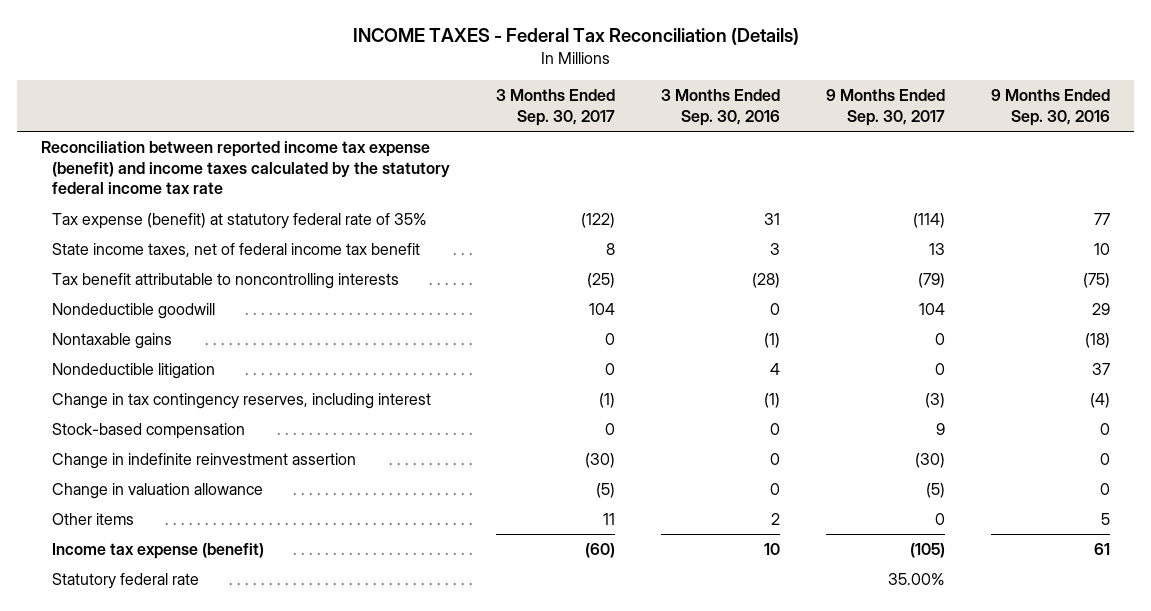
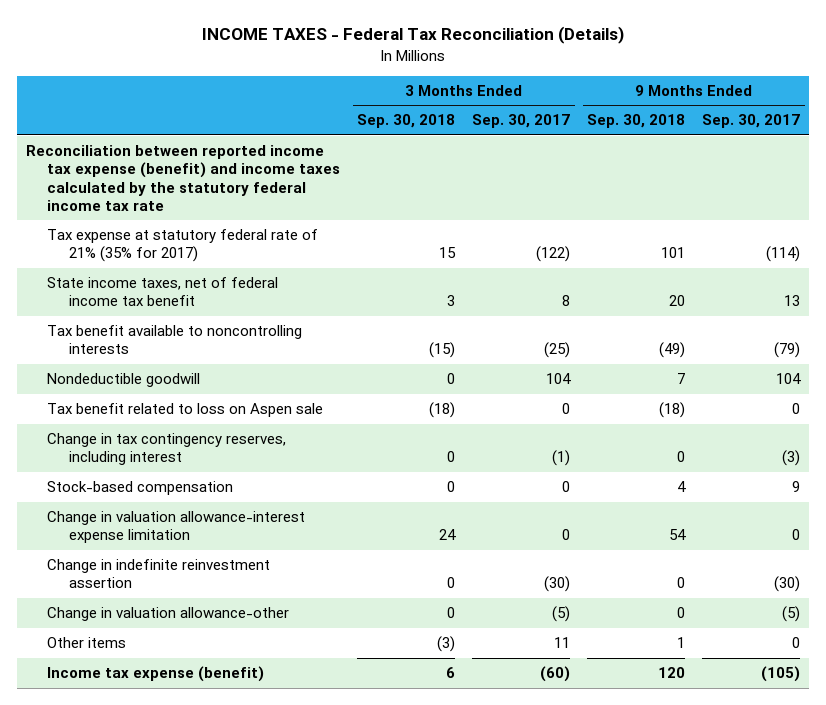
- | 3 Months Ended Sep. 30, 2017 | 3 Months Ended Sep. 30, 2016 | 9 Months Ended Sep. 30, 2017 | 9 Months Ended Sep. 30, 2016
+ | 3 Months Ended Sep. 30, 2018 | 3 Months Ended Sep. 30, 2017 | 9 Months Ended Sep. 30, 2018 | 9 Months Ended Sep. 30, 2017
- Tax expense (benefit) at statutory federal rate of 35% | (122) | 31 | (114) | 77
+ Tax expense at statutory federal rate of 21% (35% for 2017) | 15 | (122) | 101 | (114)
- Tax benefit attributable to noncontrolling interests | (25) | (28) | (79) | (75)
+ Tax benefit available to noncontrolling interests | (15) | (25) | (49) | (79)
- Nontaxable gains | 0 | (1) | 0 | (18)
- Nondeductible litigation | 0 | 4 | 0 | 37
+ Tax benefit related to loss on Aspen sale | (18) | 0 | (18) | 0
+ Change in valuation allowance-interest expense limitation | 24 | 0 | 54 | 0
- Change in valuation allowance | (5) | 0 | (5) | 0
+ Change in valuation allowance-other | 0 | (5) | 0 | (5)
- Statutory federal rate | | | 35.00% |

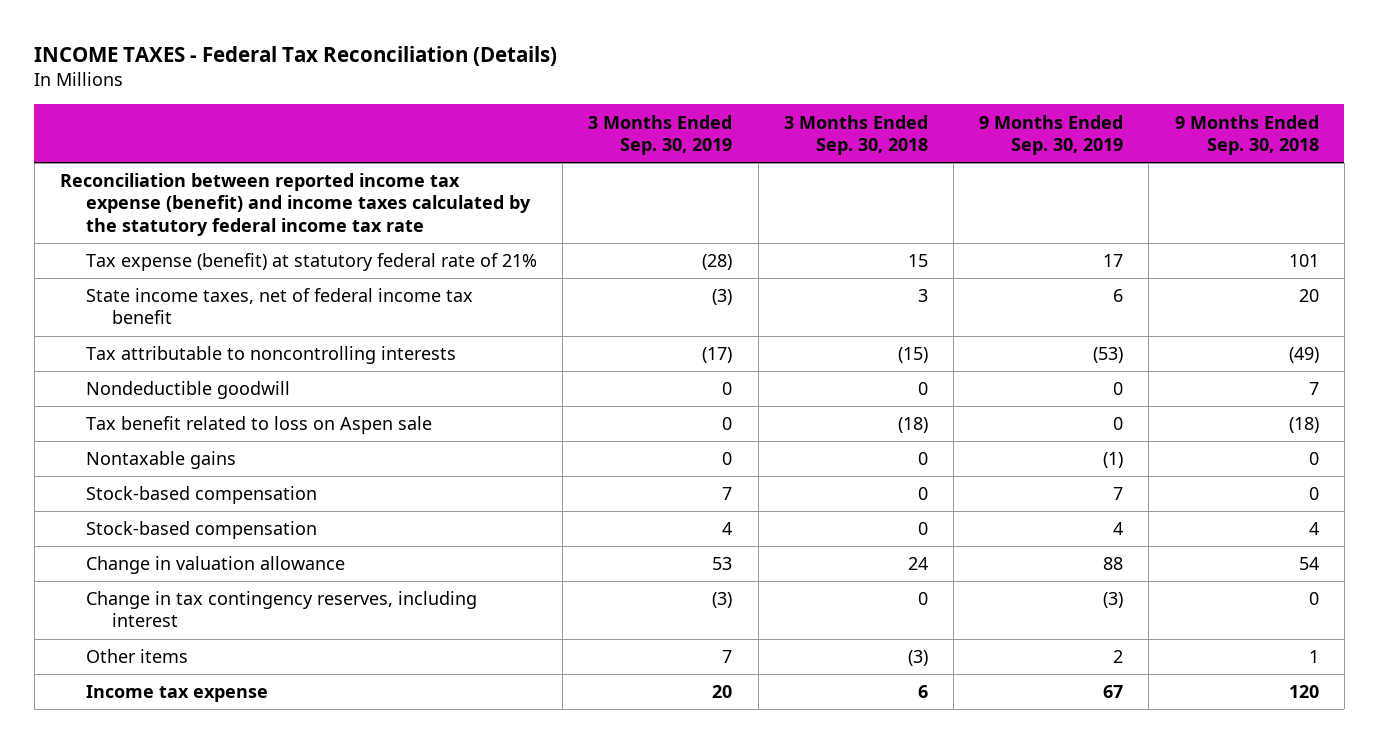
- | 3 Months Ended Sep. 30, 2018 | 3 Months Ended Sep. 30, 2017 | 9 Months Ended Sep. 30, 2018 | 9 Months Ended Sep. 30, 2017
+ | 3 Months Ended Sep. 30, 2019 | 3 Months Ended Sep. 30, 2018 | 9 Months Ended Sep. 30, 2019 | 9 Months Ended Sep. 30, 2018
- Tax expense at statutory federal rate of 21% (35% for 2017) | 15 | (122) | 101 | (114)
+ Tax expense (benefit) at statutory federal rate of 21% | (28) | 15 | 17 | 101
- Tax benefit available to noncontrolling interests | (15) | (25) | (49) | (79)
+ Tax attributable to noncontrolling interests | (17) | (15) | (53) | (49)
+ Nontaxable gains | 0 | 0 | (1) | 0
+ Stock-based compensation | 7 | 0 | 7 | 0
- Change in valuation allowance-interest expense limitation | 24 | 0 | 54 | 0
- Change in indefinite reinvestment assertion | 0 | (30) | 0 | (30)
- Change in valuation allowance-other | 0 | (5) | 0 | (5)
+ Change in valuation allowance | 53 | 24 | 88 | 54
moved down: Change in tax contingency reserves, including interest | (3) | 0 | (3) | 0
- Income tax expense (benefit) | 6 | (60) | 120 | (105)
+ Income tax expense | 20 | 6 | 67 | 120

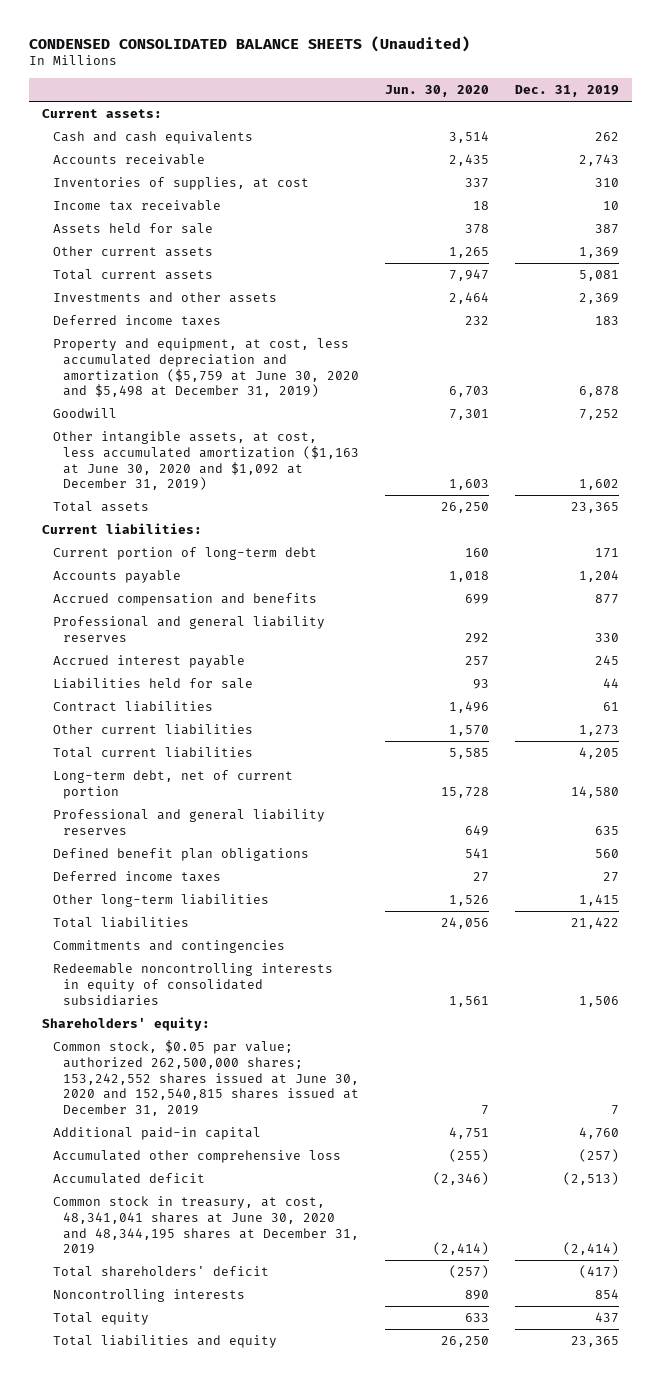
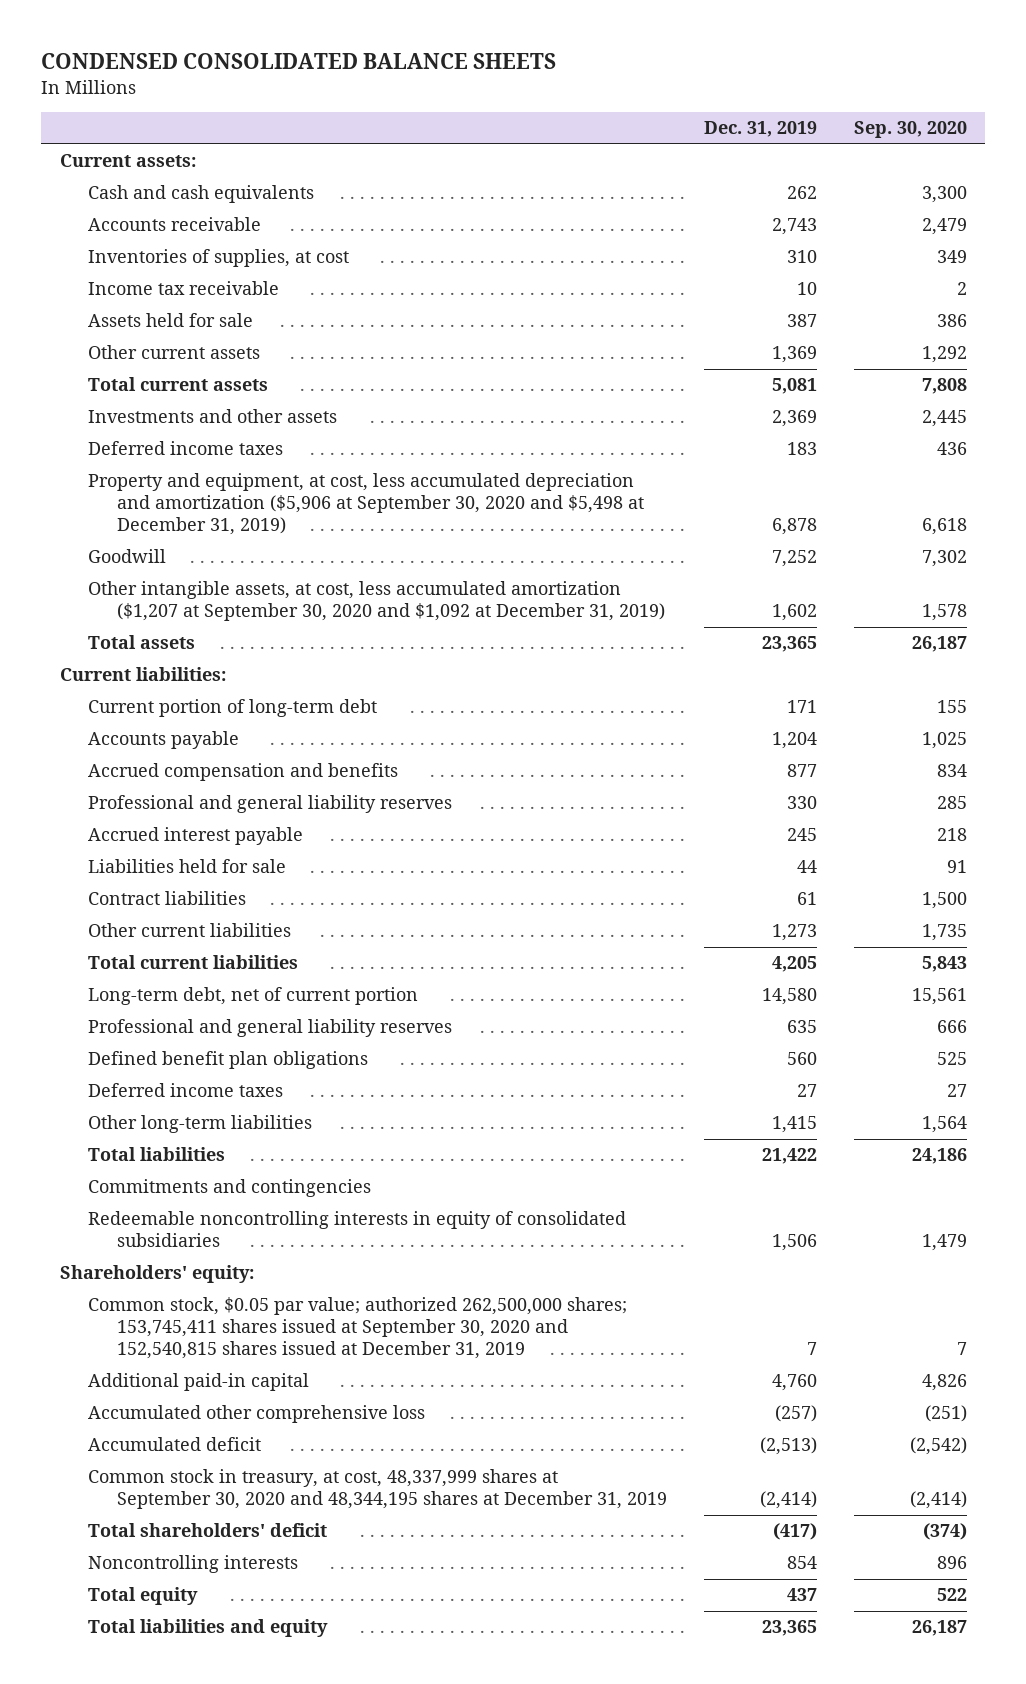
- CONDENSED CONSOLIDATED BALANCE SHEETS (Unaudited)
+ CONDENSED CONSOLIDATED BALANCE SHEETS
- | Jun. 30, 2020 | Dec. 31, 2019
+ | Dec. 31, 2019 | Sep. 30, 2020
- Property and equipment, at cost, less accumulated depreciation and amortization ($5,759 at June 30, 2020 and $5,498 at December 31, 2019) | 6,703 | 6,878
+ Property and equipment, at cost, less accumulated depreciation and amortization ($5,906 at September 30, 2020 and $5,498 at December 31, 2019) | 6,878 | 6,618
- Other intangible assets, at cost, less accumulated amortization ($1,163 at June 30, 2020 and $1,092 at December 31, 2019) | 1,603 | 1,602
+ Other intangible assets, at cost, less accumulated amortization ($1,207 at September 30, 2020 and $1,092 at December 31, 2019) | 1,602 | 1,578
- Common stock, $0.05 par value; authorized 262,500,000 shares; 153,242,552 shares issued at June 30, 2020 and 152,540,815 shares issued at December 31, 2019 | 7 | 7
+ Common stock, $0.05 par value; authorized 262,500,000 shares; 153,745,411 shares issued at September 30, 2020 and 152,540,815 shares issued at December 31, 2019 | 7 | 7
- Common stock in treasury, at cost, 48,341,041 shares at June 30, 2020 and 48,344,195 shares at December 31, 2019 | (2,414) | (2,414)
+ Common stock in treasury, at cost, 48,337,999 shares at September 30, 2020 and 48,344,195 shares at December 31, 2019 | (2,414) | (2,414)

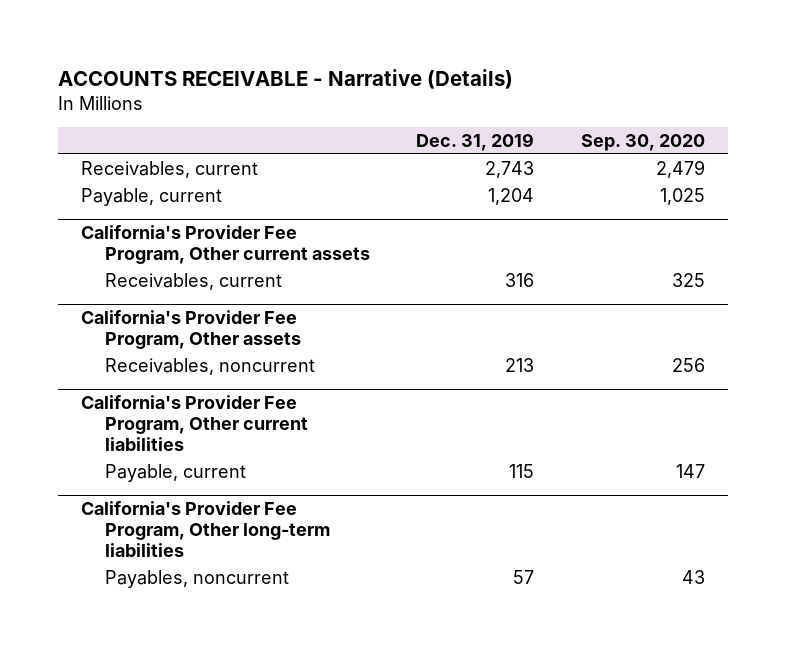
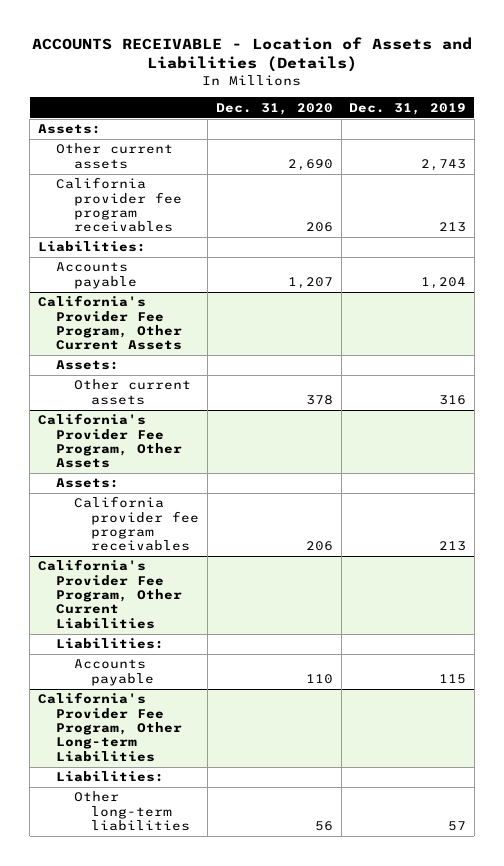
- ACCOUNTS RECEIVABLE - Narrative (Details)
+ ACCOUNTS RECEIVABLE - Location of Assets and Liabilities (Details)
- | Dec. 31, 2019 | Sep. 30, 2020
+ | Dec. 31, 2020 | Dec. 31, 2019
- Receivables, current | 2,743 | 2,479
- Payable, current | 1,204 | 1,025
- California's Provider Fee Program, Other current assets
- Receivables, current | 316 | 325
- California's Provider Fee Program, Other assets
- Receivables, noncurrent | 213 | 256
- California's Provider Fee Program, Other current liabilities
- Payable, current | 115 | 147
- California's Provider Fee Program, Other long-term liabilities
- Payables, noncurrent | 57 | 43
+ Assets:
+ Other current assets | 2,690 | 2,743
+ California provider fee program receivables | 206 | 213
+ Liabilities:
+ Accounts payable | 1,207 | 1,204
+ California's Provider Fee Program, Other Current Assets
+ Assets:
+ Other current assets | 378 | 316
+ California's Provider Fee Program, Other Assets
+ Assets:
+ California provider fee program receivables | 206 | 213
+ California's Provider Fee Program, Other Current Liabilities
+ Liabilities:
+ Accounts payable | 110 | 115
+ California's Provider Fee Program, Other Long-term Liabilities
+ Liabilities:
+ Other long-term liabilities | 56 | 57

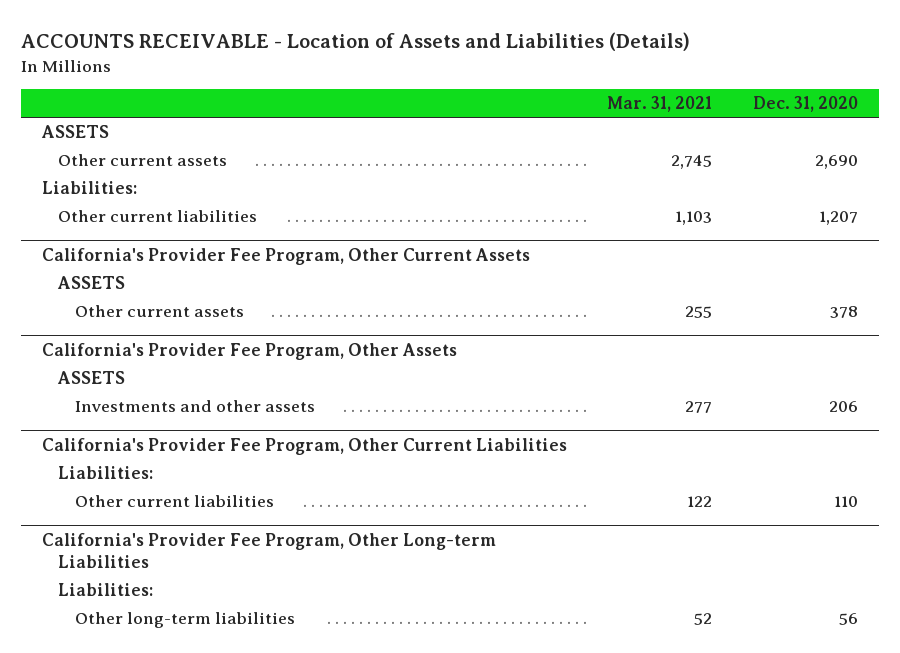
- | Dec. 31, 2020 | Dec. 31, 2019
+ | Mar. 31, 2021 | Dec. 31, 2020
- Assets:
+ ASSETS
- California provider fee program receivables | 206 | 213
- Accounts payable | 1,207 | 1,204
+ Other current liabilities | 1,103 | 1,207
@ California's Provider Fee Program, Other Current Assets
- Assets:
+ ASSETS
@ California's Provider Fee Program, Other Assets
- Assets:
- California provider fee program receivables | 206 | 213
+ ASSETS
+ Investments and other assets | 277 | 206
@ California's Provider Fee Program, Other Current Liabilities
- Accounts payable | 110 | 115
+ Other current liabilities | 122 | 110

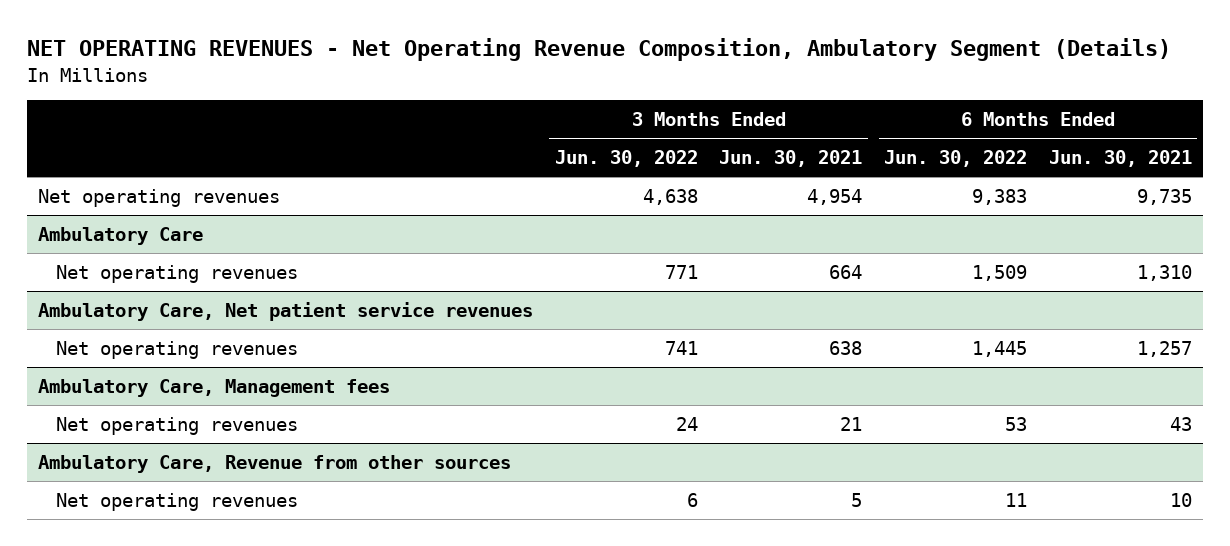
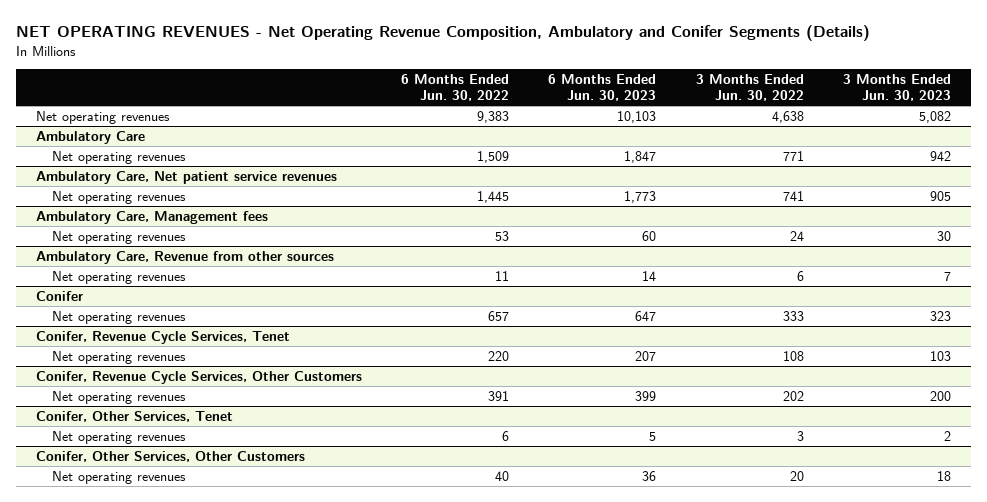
- NET OPERATING REVENUES - Net Operating Revenue Composition, Ambulatory Segment (Details)
+ NET OPERATING REVENUES - Net Operating Revenue Composition, Ambulatory and Conifer Segments (Details)
- | 3 Months Ended Jun. 30, 2022 | 3 Months Ended Jun. 30, 2021 | 6 Months Ended Jun. 30, 2022 | 6 Months Ended Jun. 30, 2021
+ | 6 Months Ended Jun. 30, 2022 | 6 Months Ended Jun. 30, 2023 | 3 Months Ended Jun. 30, 2022 | 3 Months Ended Jun. 30, 2023
+ Conifer
+ Net operating revenues | 657 | 647 | 333 | 323
+ Conifer, Revenue Cycle Services, Tenet
+ Net operating revenues | 220 | 207 | 108 | 103
+ Conifer, Revenue Cycle Services, Other Customers
+ Net operating revenues | 391 | 399 | 202 | 200
+ Conifer, Other Services, Tenet
+ Net operating revenues | 6 | 5 | 3 | 2
+ Conifer, Other Services, Other Customers
+ Net operating revenues | 40 | 36 | 20 | 18

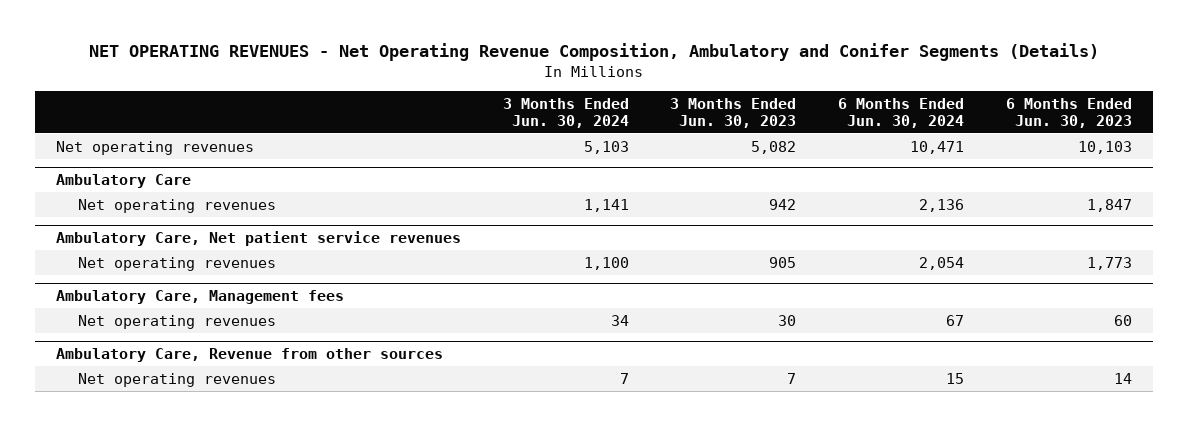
- | 6 Months Ended Jun. 30, 2022 | 6 Months Ended Jun. 30, 2023 | 3 Months Ended Jun. 30, 2022 | 3 Months Ended Jun. 30, 2023
+ | 3 Months Ended Jun. 30, 2024 | 3 Months Ended Jun. 30, 2023 | 6 Months Ended Jun. 30, 2024 | 6 Months Ended Jun. 30, 2023
- Conifer
- Net operating revenues | 657 | 647 | 333 | 323
- Conifer, Revenue Cycle Services, Tenet
- Net operating revenues | 220 | 207 | 108 | 103
- Conifer, Revenue Cycle Services, Other Customers
- Net operating revenues | 391 | 399 | 202 | 200
- Conifer, Other Services, Tenet
- Net operating revenues | 6 | 5 | 3 | 2
- Conifer, Other Services, Other Customers
- Net operating revenues | 40 | 36 | 20 | 18

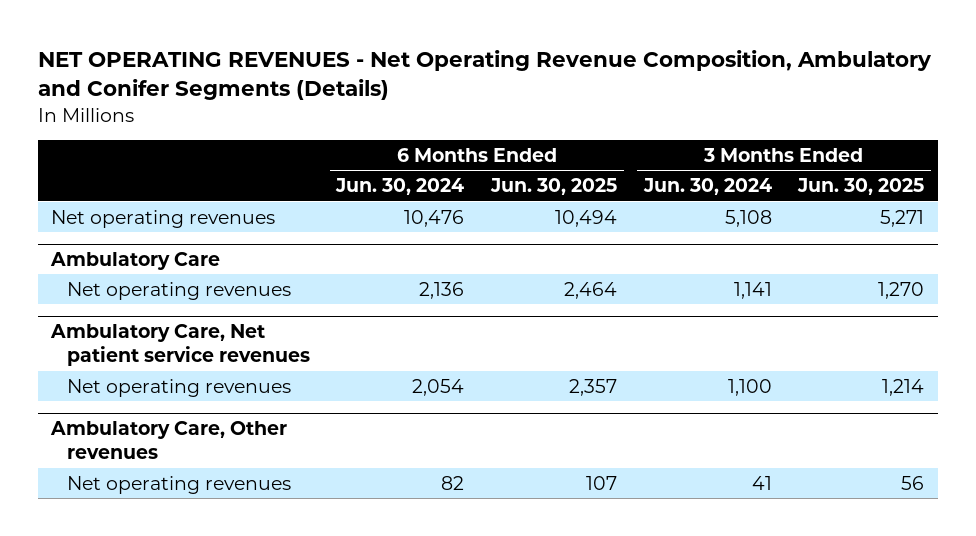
- | 3 Months Ended Jun. 30, 2024 | 3 Months Ended Jun. 30, 2023 | 6 Months Ended Jun. 30, 2024 | 6 Months Ended Jun. 30, 2023
+ | 6 Months Ended Jun. 30, 2024 | 6 Months Ended Jun. 30, 2025 | 3 Months Ended Jun. 30, 2024 | 3 Months Ended Jun. 30, 2025
- Net operating revenues | 5,103 | 5,082 | 10,471 | 10,103
+ Net operating revenues | 10,476 | 10,494 | 5,108 | 5,271
- Ambulatory Care, Management fees
- Net operating revenues | 34 | 30 | 67 | 60
- Ambulatory Care, Revenue from other sources
- Net operating revenues | 7 | 7 | 15 | 14
+ Ambulatory Care, Other revenues
+ Net operating revenues | 82 | 107 | 41 | 56

